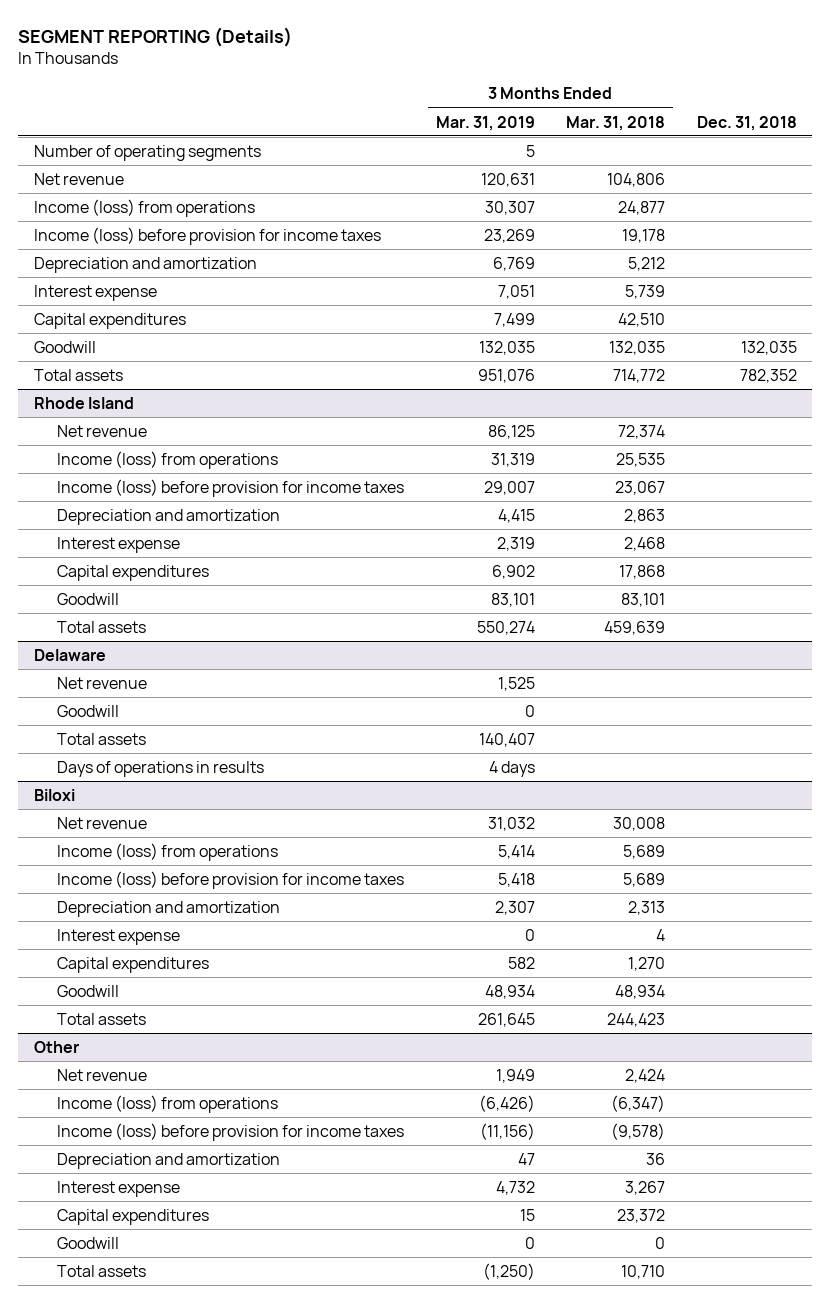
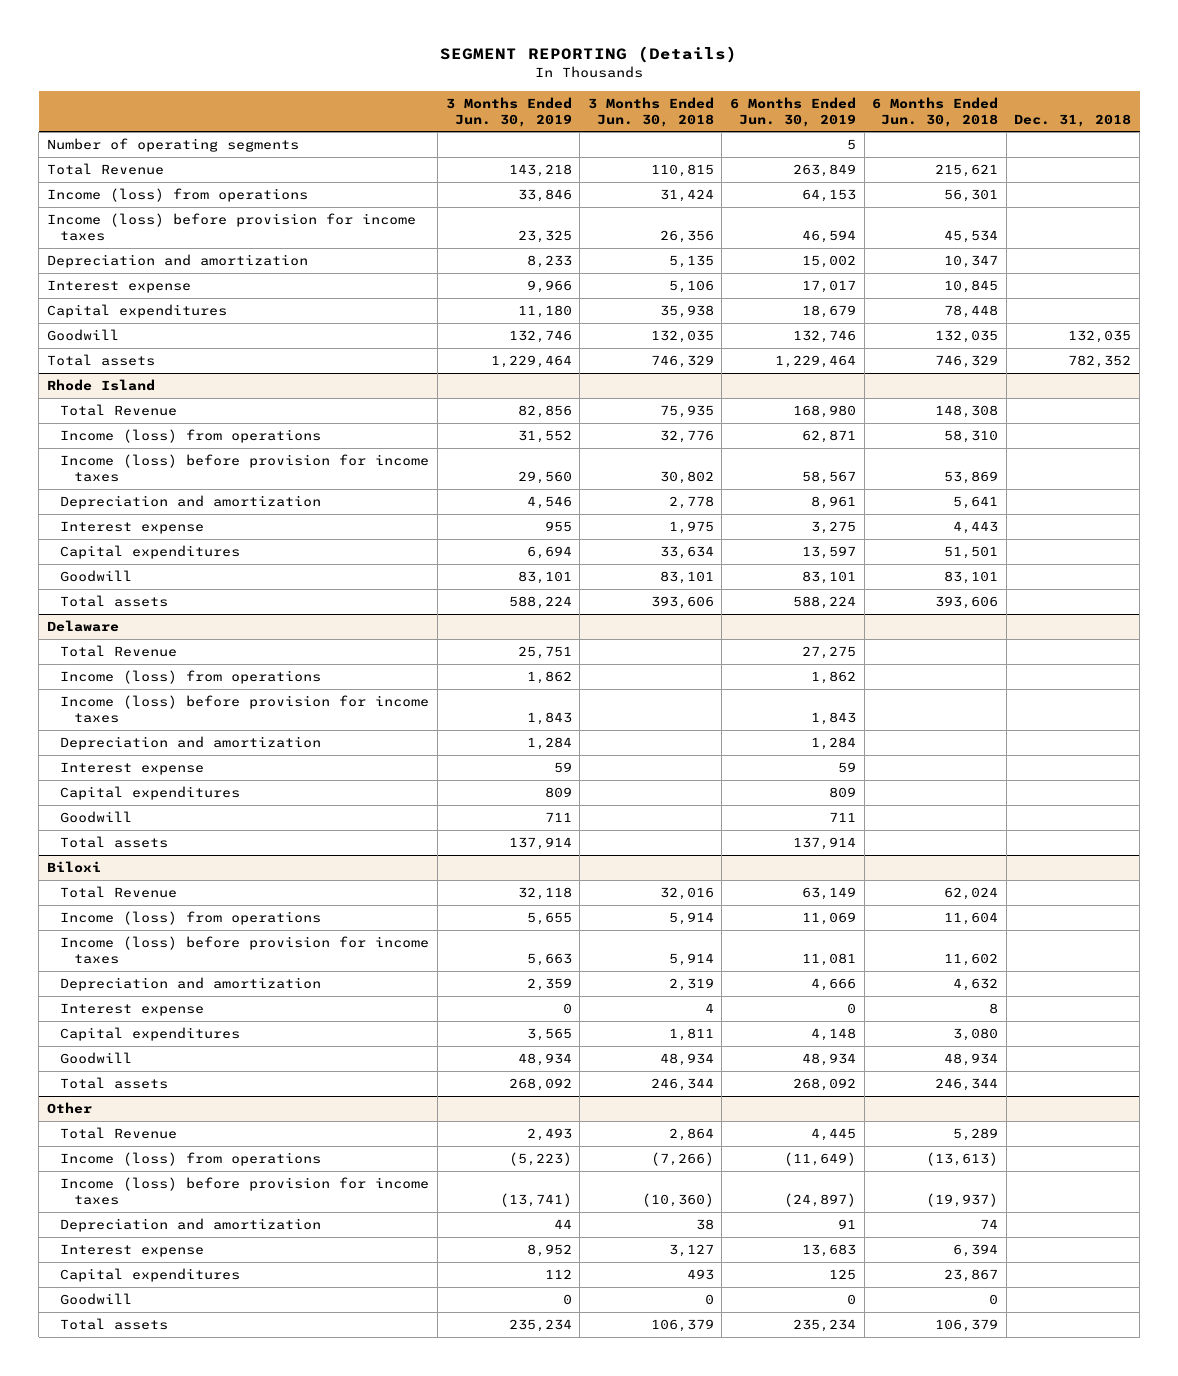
- | 3 Months Ended Mar. 31, 2019 | 3 Months Ended Mar. 31, 2018 | Dec. 31, 2018
+ | 3 Months Ended Jun. 30, 2019 | 3 Months Ended Jun. 30, 2018 | 6 Months Ended Jun. 30, 2019 | 6 Months Ended Jun. 30, 2018 | Dec. 31, 2018
- Net revenue | 120,631 | 104,806 |
+ Total Revenue | 143,218 | 110,815 | 263,849 | 215,621 |
@ Rhode Island
- Net revenue | 86,125 | 72,374 |
+ Total Revenue | 82,856 | 75,935 | 168,980 | 148,308 |
@ Delaware
- Net revenue | 1,525 | |
+ Total Revenue | 25,751 | | 27,275 | |
+ Income (loss) from operations | 1,862 | | 1,862 | |
+ Income (loss) before provision for income taxes | 1,843 | | 1,843 | |
+ Depreciation and amortization | 1,284 | | 1,284 | |
+ Interest expense | 59 | | 59 | |
+ Capital expenditures | 809 | | 809 | |
- Days of operations in results | 4 days | |
@ Biloxi
- Net revenue | 31,032 | 30,008 |
+ Total Revenue | 32,118 | 32,016 | 63,149 | 62,024 |
@ Other
- Net revenue | 1,949 | 2,424 |
+ Total Revenue | 2,493 | 2,864 | 4,445 | 5,289 |

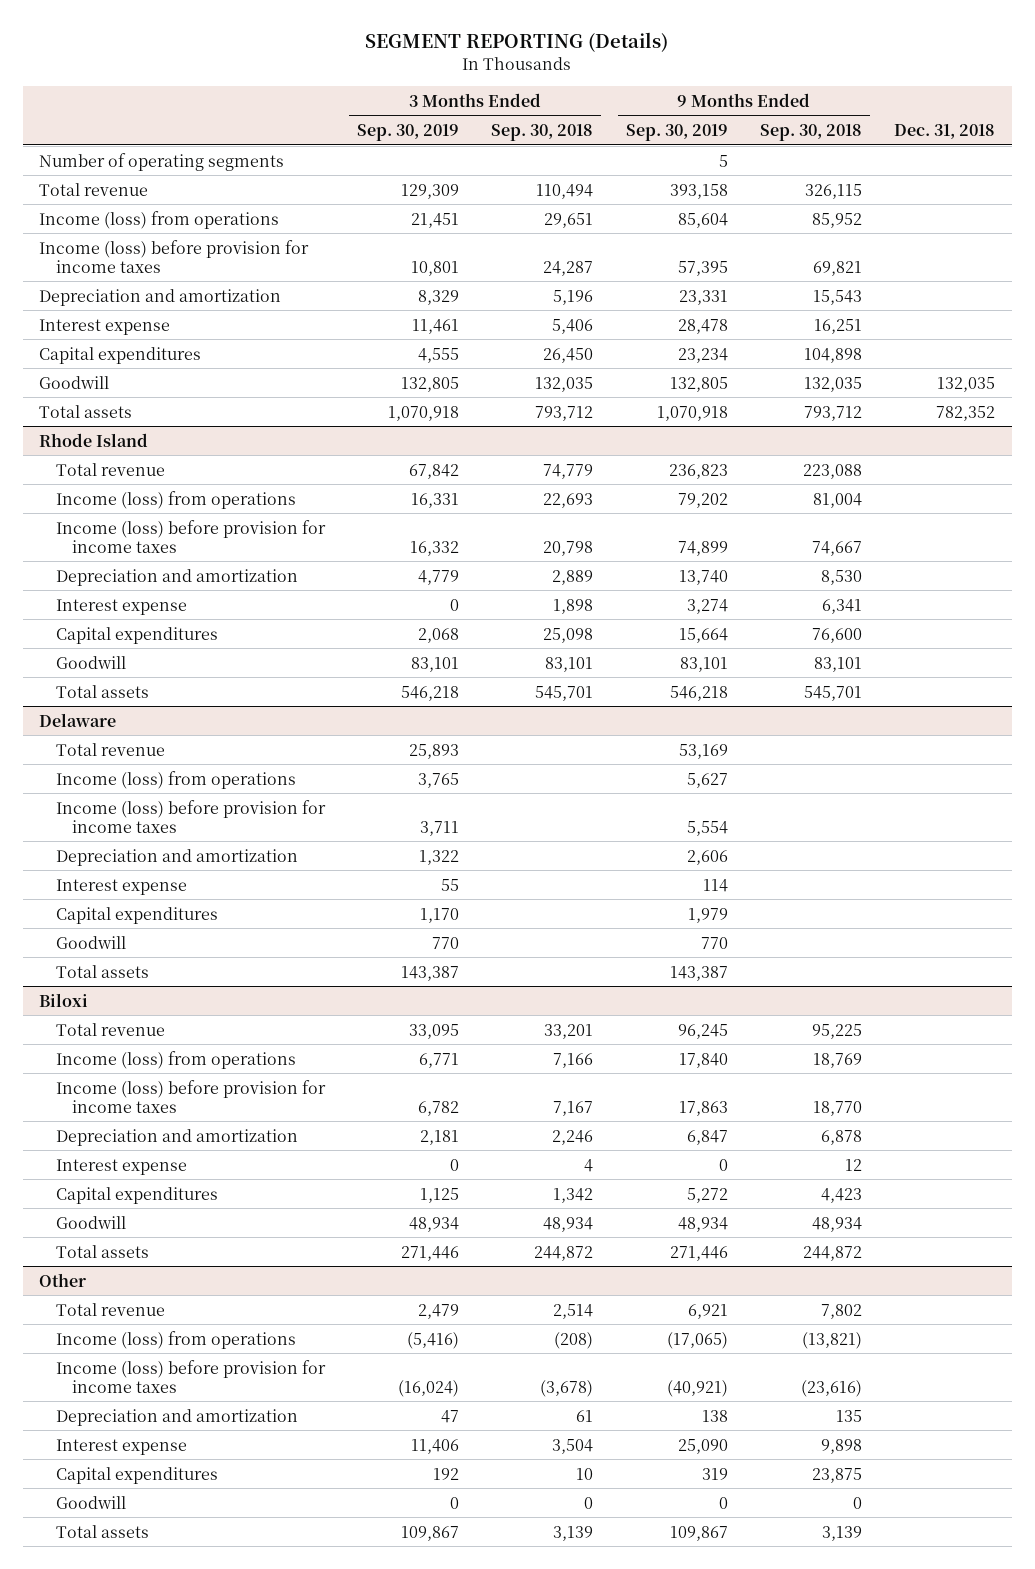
- | 3 Months Ended Jun. 30, 2019 | 3 Months Ended Jun. 30, 2018 | 6 Months Ended Jun. 30, 2019 | 6 Months Ended Jun. 30, 2018 | Dec. 31, 2018
+ | 3 Months Ended Sep. 30, 2019 | 3 Months Ended Sep. 30, 2018 | 9 Months Ended Sep. 30, 2019 | 9 Months Ended Sep. 30, 2018 | Dec. 31, 2018
- Total Revenue | 143,218 | 110,815 | 263,849 | 215,621 |
+ Total revenue | 129,309 | 110,494 | 393,158 | 326,115 |
@ Rhode Island
- Total Revenue | 82,856 | 75,935 | 168,980 | 148,308 |
+ Total revenue | 67,842 | 74,779 | 236,823 | 223,088 |
@ Delaware
- Total Revenue | 25,751 | | 27,275 | |
+ Total revenue | 25,893 | | 53,169 | |
@ Biloxi
- Total Revenue | 32,118 | 32,016 | 63,149 | 62,024 |
+ Total revenue | 33,095 | 33,201 | 96,245 | 95,225 |
@ Other
- Total Revenue | 2,493 | 2,864 | 4,445 | 5,289 |
+ Total revenue | 2,479 | 2,514 | 6,921 | 7,802 |

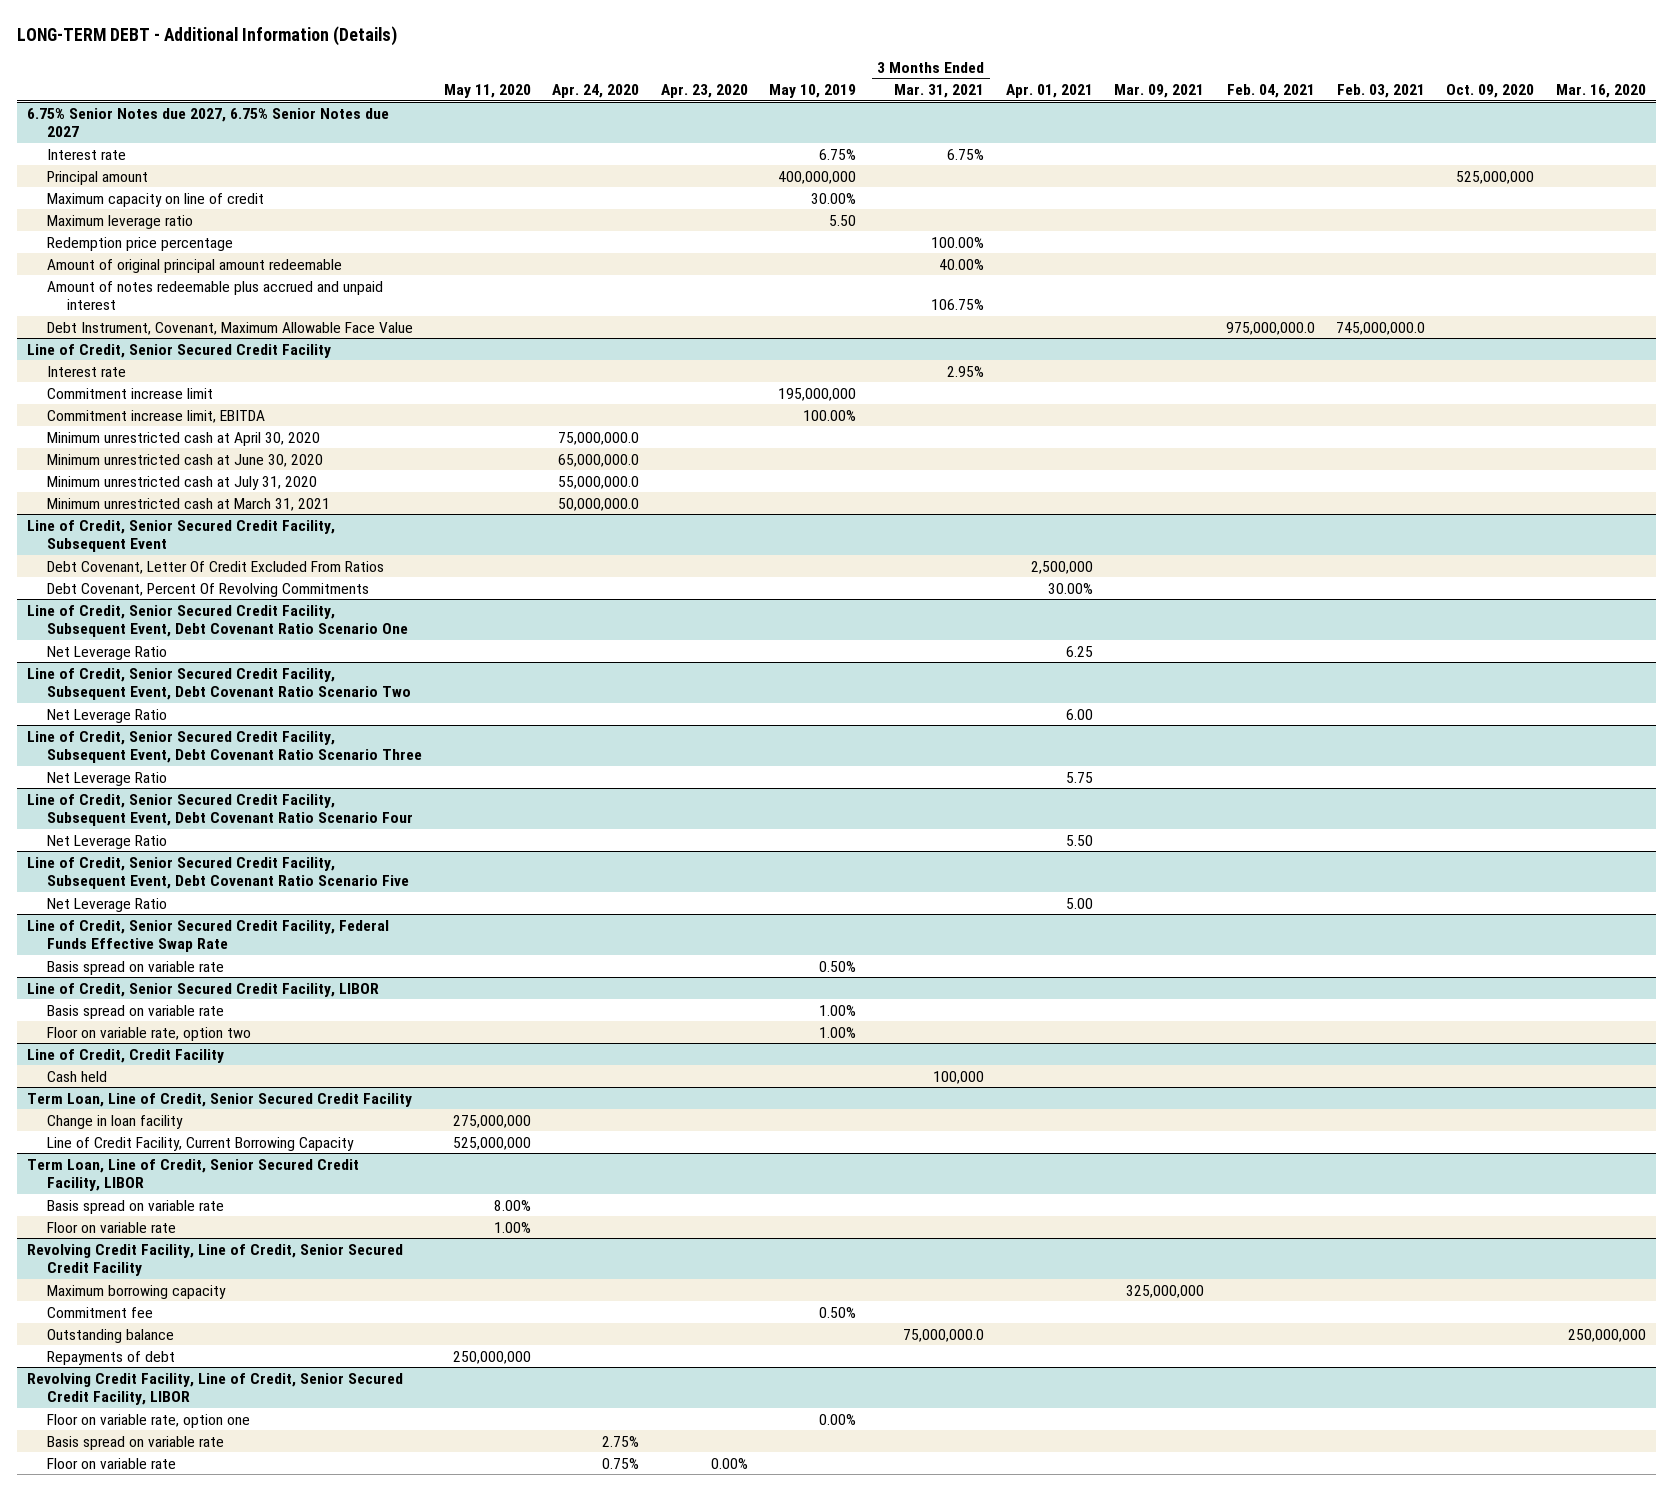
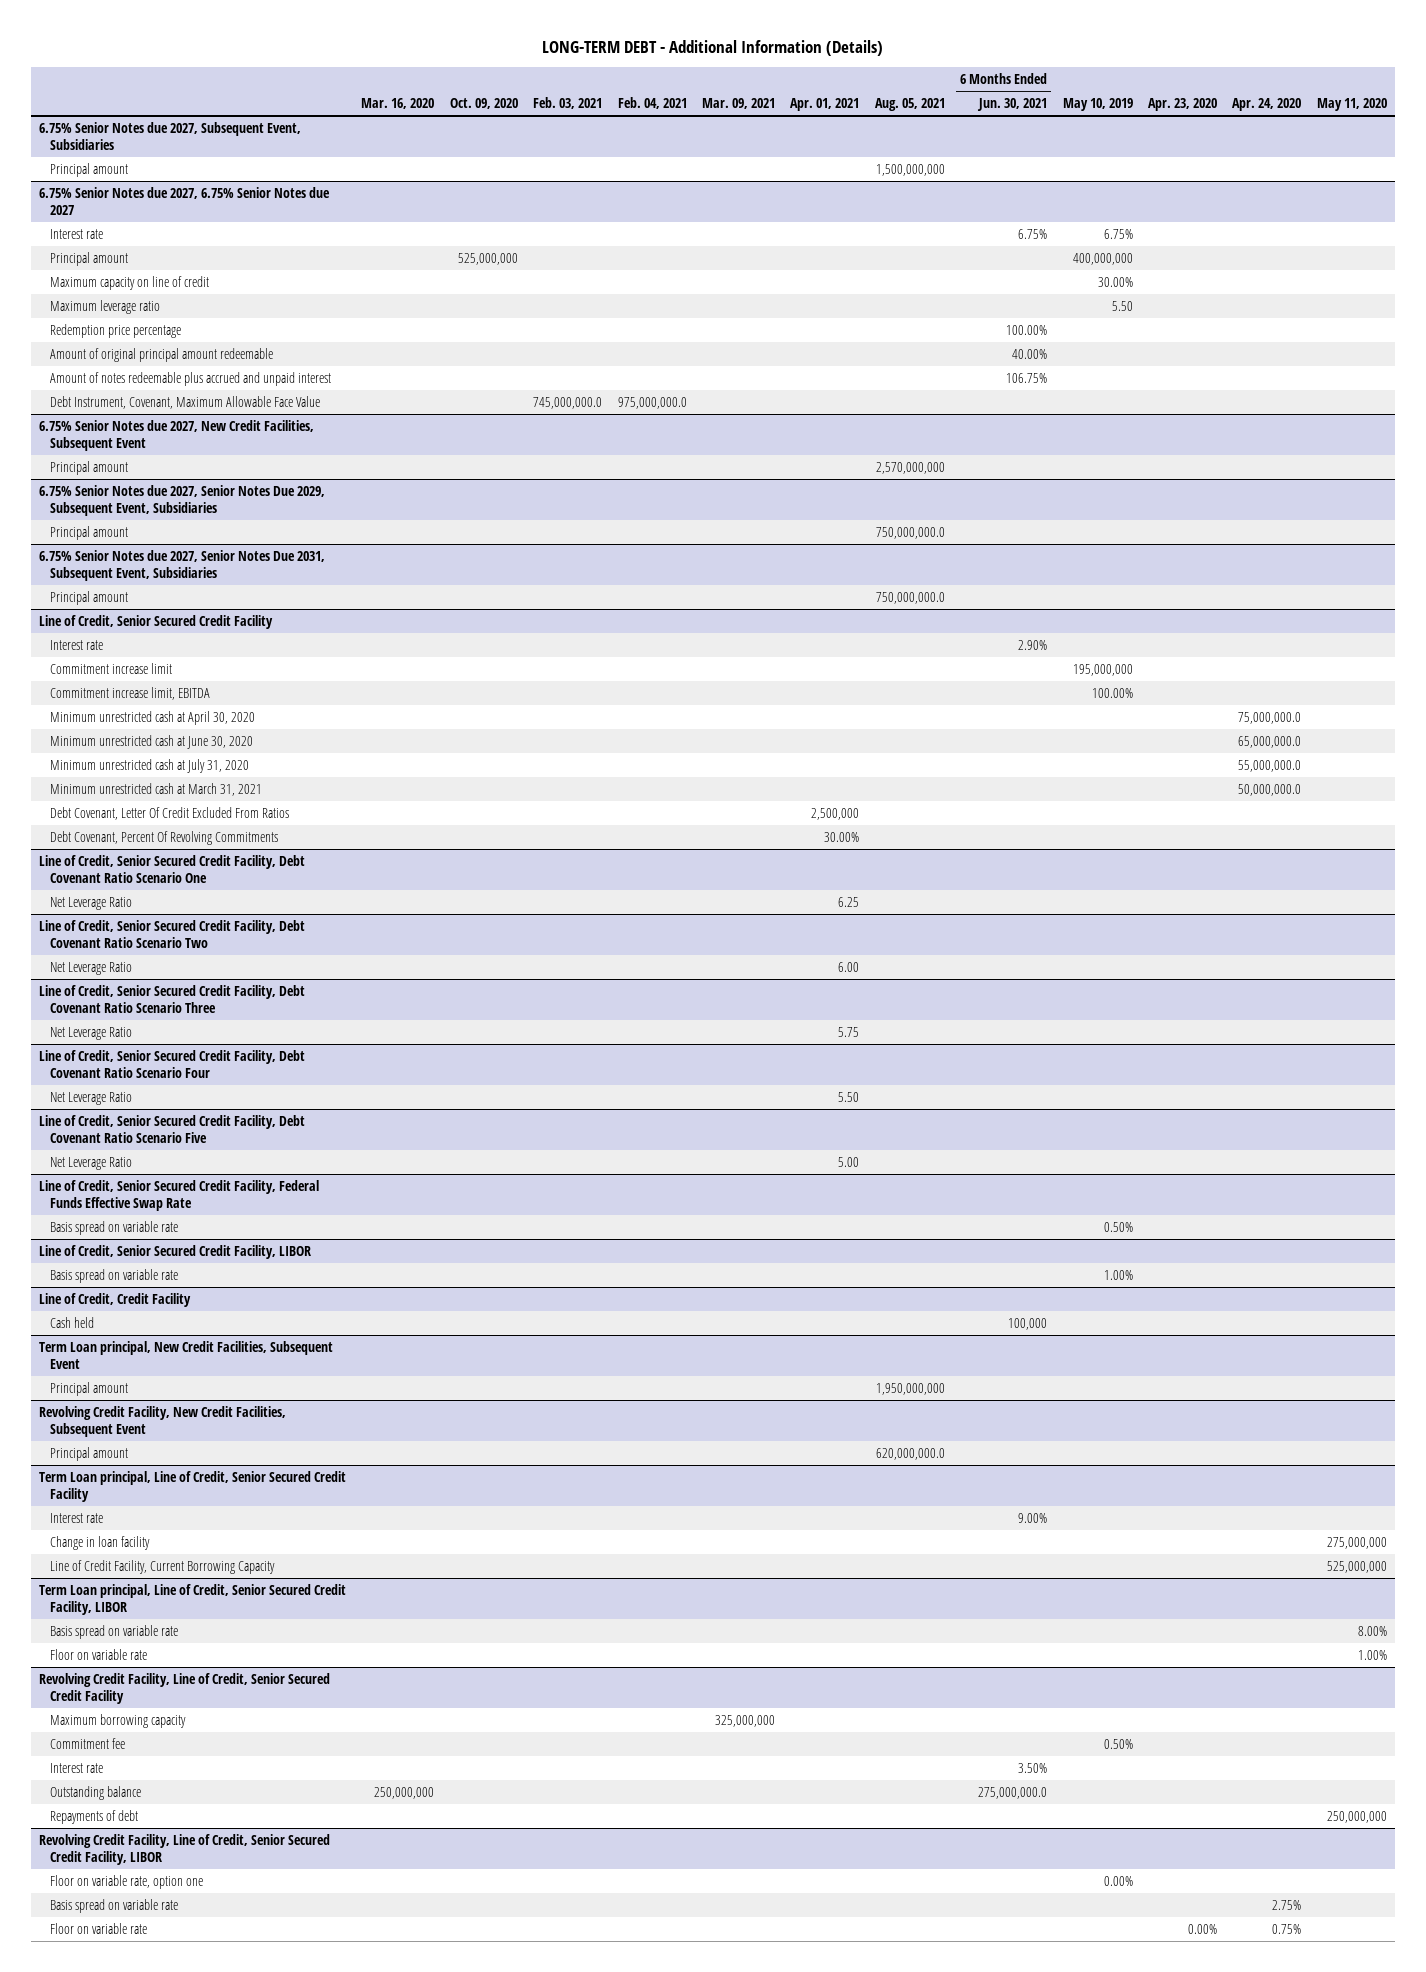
- | May 11, 2020 | Apr. 24, 2020 | Apr. 23, 2020 | May 10, 2019 | 3 Months Ended Mar. 31, 2021 | Apr. 01, 2021 | Mar. 09, 2021 | Feb. 04, 2021 | Feb. 03, 2021 | Oct. 09, 2020 | Mar. 16, 2020
+ | Mar. 16, 2020 | Oct. 09, 2020 | Feb. 03, 2021 | Feb. 04, 2021 | Mar. 09, 2021 | Apr. 01, 2021 | Aug. 05, 2021 | 6 Months Ended Jun. 30, 2021 | May 10, 2019 | Apr. 23, 2020 | Apr. 24, 2020 | May 11, 2020
+ 6.75% Senior Notes due 2027, Subsequent Event, Subsidiaries
+ Principal amount | | | | | | | 1,500,000,000 | | | | |
+ 6.75% Senior Notes due 2027, New Credit Facilities, Subsequent Event
+ Principal amount | | | | | | | 2,570,000,000 | | | | |
+ 6.75% Senior Notes due 2027, Senior Notes Due 2029, Subsequent Event, Subsidiaries
+ Principal amount | | | | | | | 750,000,000.0 | | | | |
+ 6.75% Senior Notes due 2027, Senior Notes Due 2031, Subsequent Event, Subsidiaries
+ Principal amount | | | | | | | 750,000,000.0 | | | | |
- Line of Credit, Senior Secured Credit Facility, Subsequent Event
- Debt Covenant, Letter Of Credit Excluded From Ratios | | | | | | 2,500,000 | | | | |
- Debt Covenant, Percent Of Revolving Commitments | | | | | | 30.00% | | | | |
- Line of Credit, Senior Secured Credit Facility, Subsequent Event, Debt Covenant Ratio Scenario One
@ Line of Credit, Senior Secured Credit Facility
+ Debt Covenant, Letter Of Credit Excluded From Ratios | | | | | | 2,500,000 | | | | | |
+ Debt Covenant, Percent Of Revolving Commitments | | | | | | 30.00% | | | | | |
+ Line of Credit, Senior Secured Credit Facility, Debt Covenant Ratio Scenario One
- Line of Credit, Senior Secured Credit Facility, Subsequent Event, Debt Covenant Ratio Scenario Two
+ Line of Credit, Senior Secured Credit Facility, Debt Covenant Ratio Scenario Two
- Line of Credit, Senior Secured Credit Facility, Subsequent Event, Debt Covenant Ratio Scenario Three
+ Line of Credit, Senior Secured Credit Facility, Debt Covenant Ratio Scenario Three
- Line of Credit, Senior Secured Credit Facility, Subsequent Event, Debt Covenant Ratio Scenario Four
+ Line of Credit, Senior Secured Credit Facility, Debt Covenant Ratio Scenario Four
- Line of Credit, Senior Secured Credit Facility, Subsequent Event, Debt Covenant Ratio Scenario Five
+ Line of Credit, Senior Secured Credit Facility, Debt Covenant Ratio Scenario Five
@ Line of Credit, Senior Secured Credit Facility, LIBOR
- Floor on variable rate, option two | | | | 1.00% | | | | | | |
- Term Loan, Line of Credit, Senior Secured Credit Facility
+ Term Loan principal, New Credit Facilities, Subsequent Event
+ Principal amount | | | | | | | 1,950,000,000 | | | | |
+ Revolving Credit Facility, New Credit Facilities, Subsequent Event
+ Principal amount | | | | | | | 620,000,000.0 | | | | |
+ Term Loan principal, Line of Credit, Senior Secured Credit Facility
+ Interest rate | | | | | | | | 9.00% | | | |
- Term Loan, Line of Credit, Senior Secured Credit Facility, LIBOR
+ Term Loan principal, Line of Credit, Senior Secured Credit Facility, LIBOR
@ Revolving Credit Facility, Line of Credit, Senior Secured Credit Facility
+ Interest rate | | | | | | | | 3.50% | | | |

